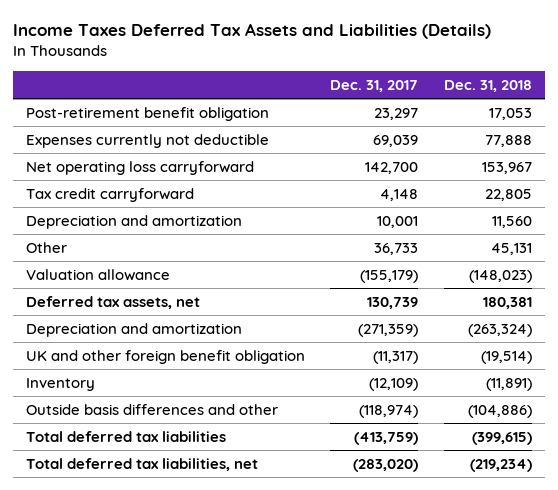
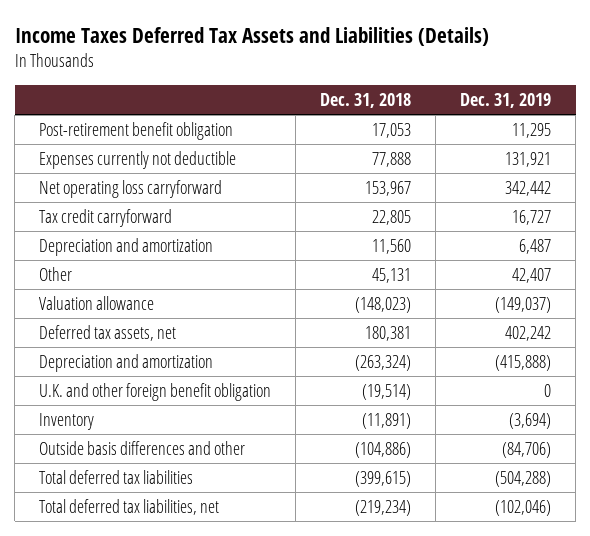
- | Dec. 31, 2017 | Dec. 31, 2018
+ | Dec. 31, 2018 | Dec. 31, 2019
- UK and other foreign benefit obligation | (11,317) | (19,514)
+ U.K. and other foreign benefit obligation | (19,514) | 0

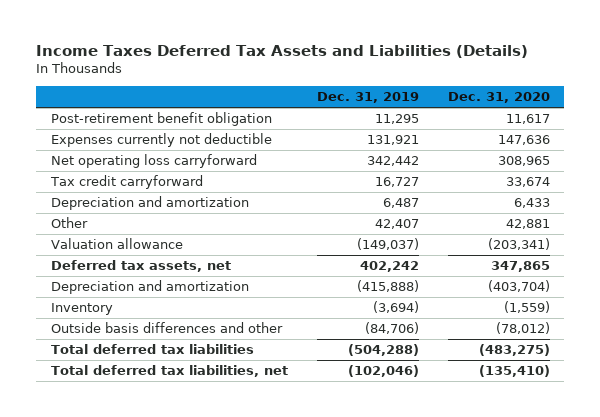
- | Dec. 31, 2018 | Dec. 31, 2019
+ | Dec. 31, 2019 | Dec. 31, 2020
- U.K. and other foreign benefit obligation | (19,514) | 0

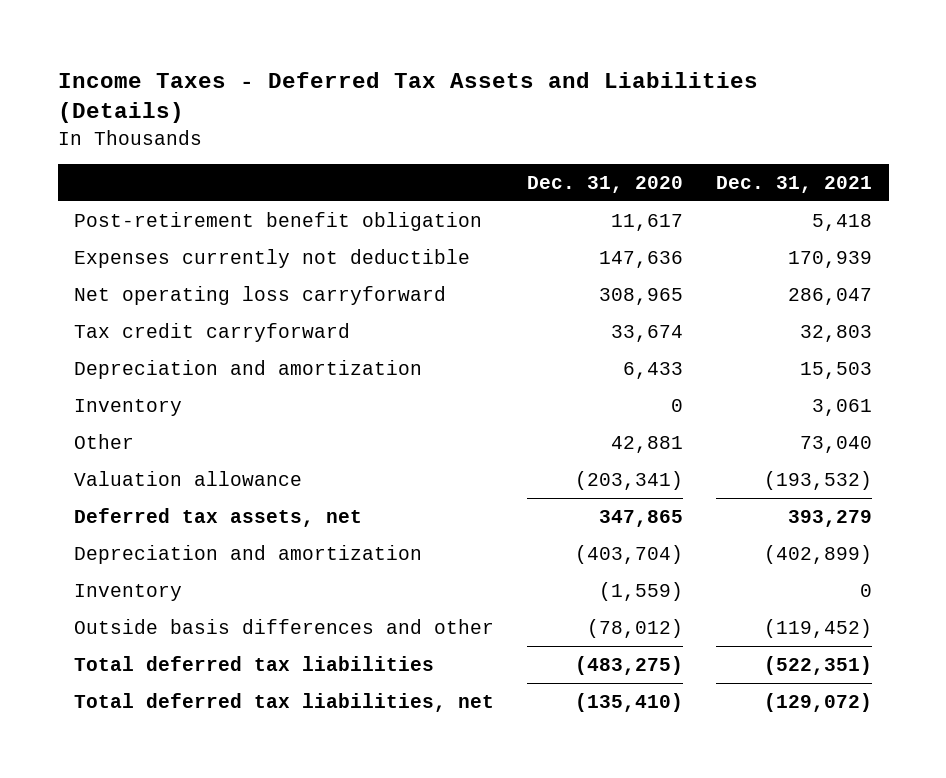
- Income Taxes Deferred Tax Assets and Liabilities (Details)
+ Income Taxes - Deferred Tax Assets and Liabilities (Details)
- | Dec. 31, 2019 | Dec. 31, 2020
+ | Dec. 31, 2020 | Dec. 31, 2021
+ Inventory | 0 | 3,061

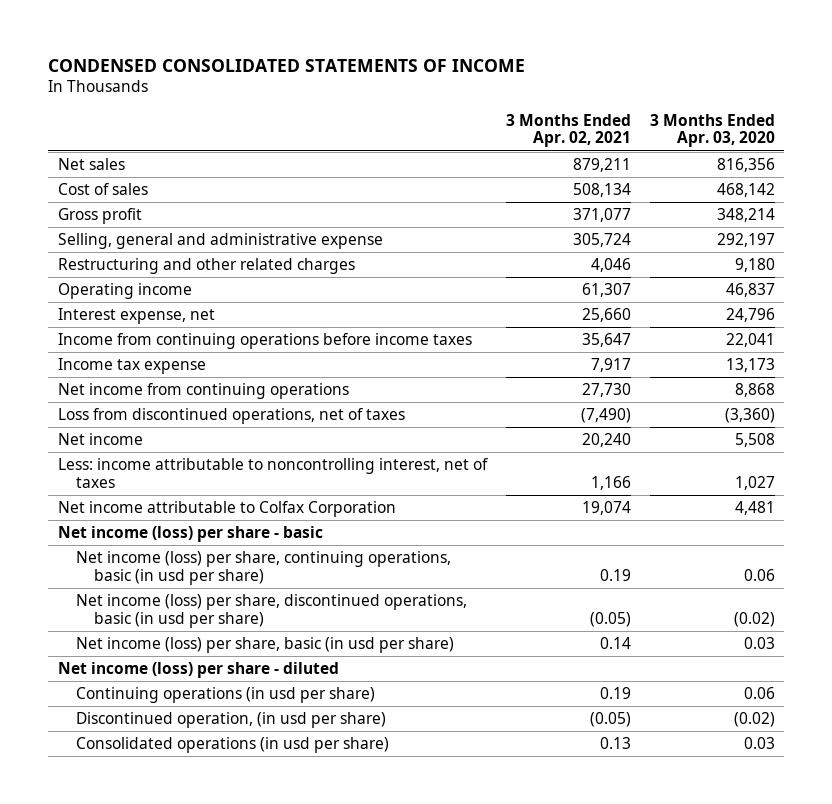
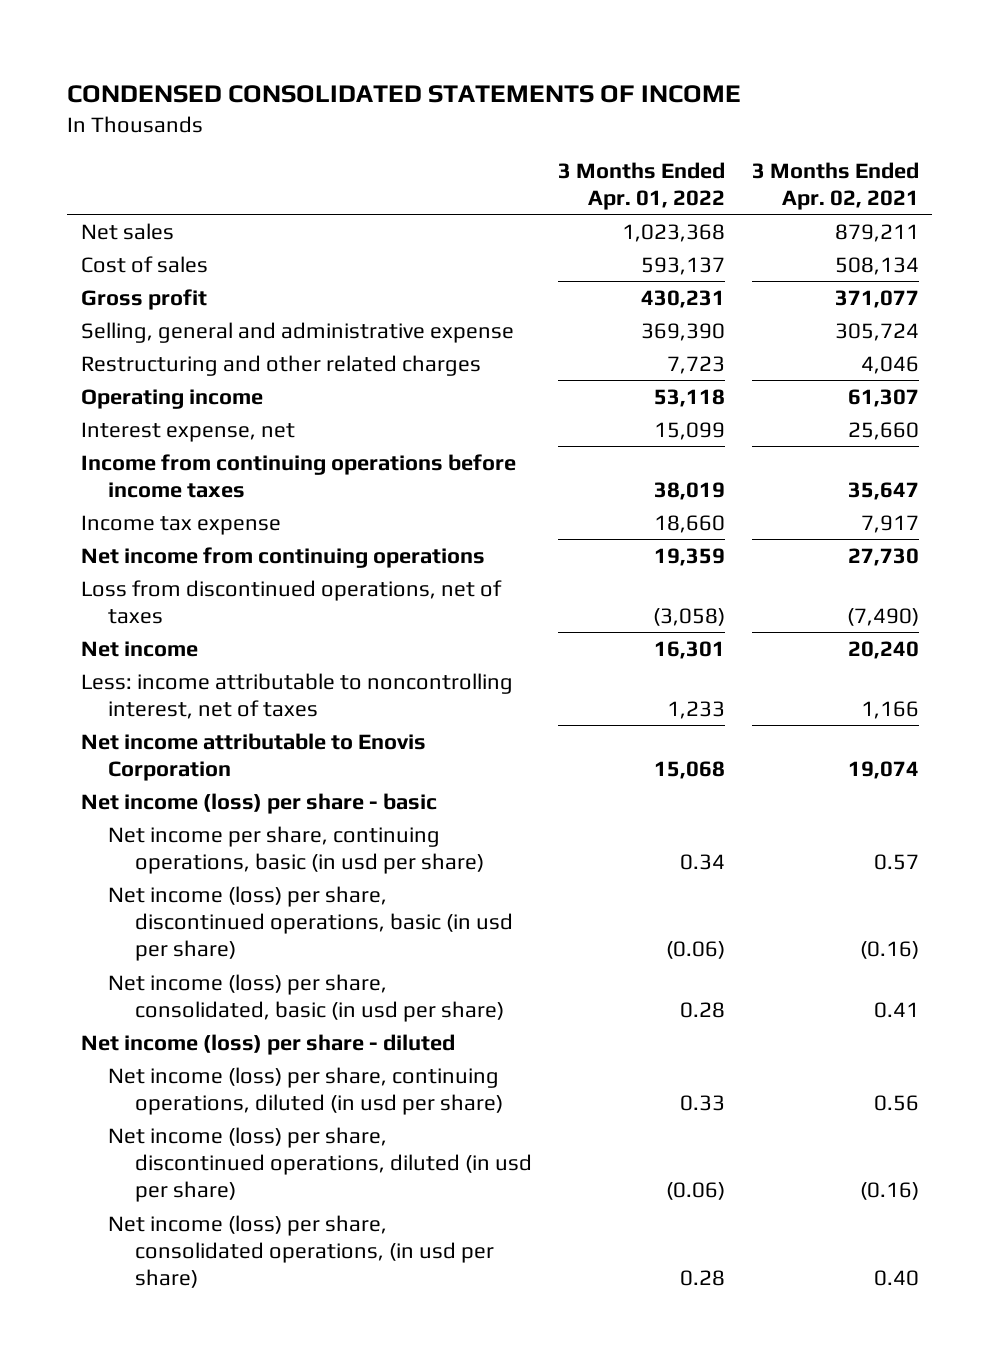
- | 3 Months Ended Apr. 02, 2021 | 3 Months Ended Apr. 03, 2020
+ | 3 Months Ended Apr. 01, 2022 | 3 Months Ended Apr. 02, 2021
- Net income attributable to Colfax Corporation | 19,074 | 4,481
+ Net income attributable to Enovis Corporation | 15,068 | 19,074
- Net income (loss) per share, continuing operations, basic (in usd per share) | 0.19 | 0.06
- Net income (loss) per share, discontinued operations, basic (in usd per share) | (0.05) | (0.02)
- Net income (loss) per share, basic (in usd per share) | 0.14 | 0.03
+ Net income per share, continuing operations, basic (in usd per share) | 0.34 | 0.57
+ Net income (loss) per share, discontinued operations, basic (in usd per share) | (0.06) | (0.16)
+ Net income (loss) per share, consolidated, basic (in usd per share) | 0.28 | 0.41
- Continuing operations (in usd per share) | 0.19 | 0.06
- Discontinued operation, (in usd per share) | (0.05) | (0.02)
- Consolidated operations (in usd per share) | 0.13 | 0.03
+ Net income (loss) per share, continuing operations, diluted (in usd per share) | 0.33 | 0.56
+ Net income (loss) per share, discontinued operations, diluted (in usd per share) | (0.06) | (0.16)
+ Net income (loss) per share, consolidated operations, (in usd per share) | 0.28 | 0.40

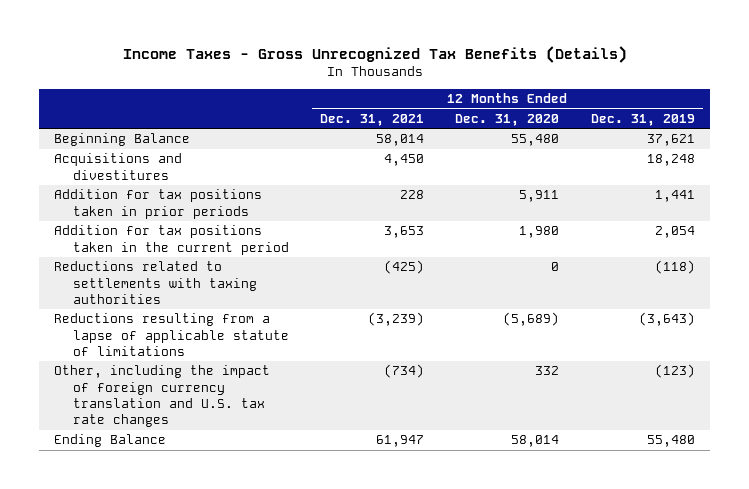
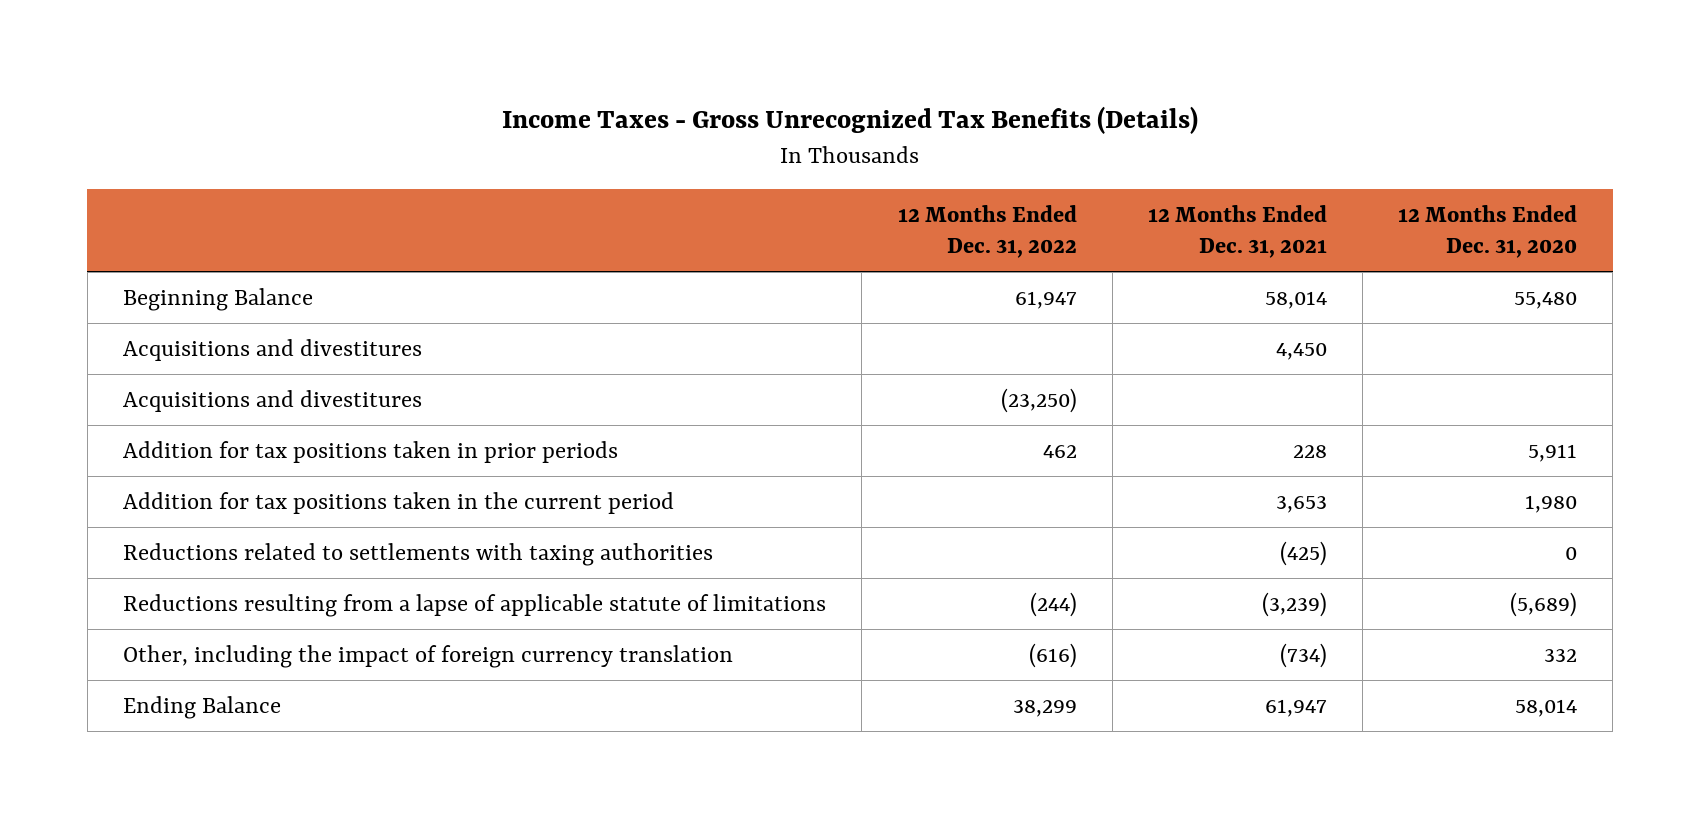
- | 12 Months Ended Dec. 31, 2021 | 12 Months Ended Dec. 31, 2020 | 12 Months Ended Dec. 31, 2019
+ | 12 Months Ended Dec. 31, 2022 | 12 Months Ended Dec. 31, 2021 | 12 Months Ended Dec. 31, 2020
+ Acquisitions and divestitures | (23,250) | |
- Other, including the impact of foreign currency translation and U.S. tax rate changes | (734) | 332 | (123)
+ Other, including the impact of foreign currency translation | (616) | (734) | 332

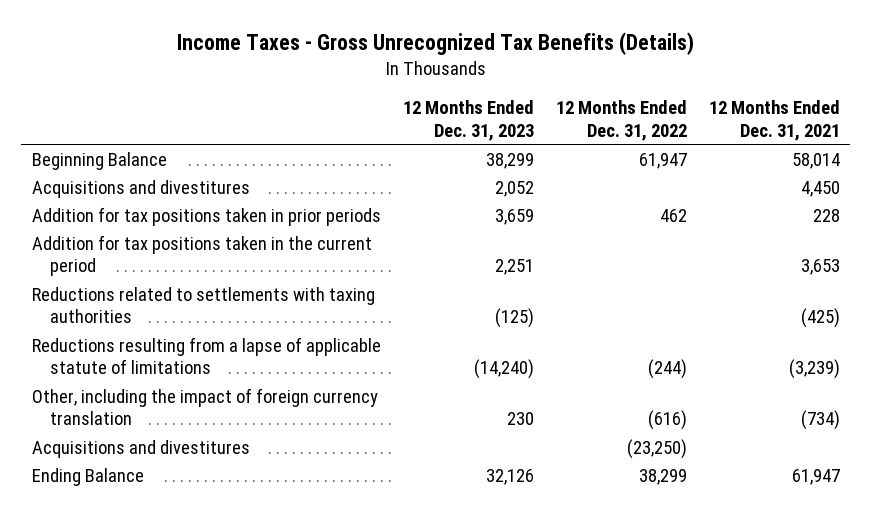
- | 12 Months Ended Dec. 31, 2022 | 12 Months Ended Dec. 31, 2021 | 12 Months Ended Dec. 31, 2020
+ | 12 Months Ended Dec. 31, 2023 | 12 Months Ended Dec. 31, 2022 | 12 Months Ended Dec. 31, 2021
moved down: Acquisitions and divestitures | | (23,250) |

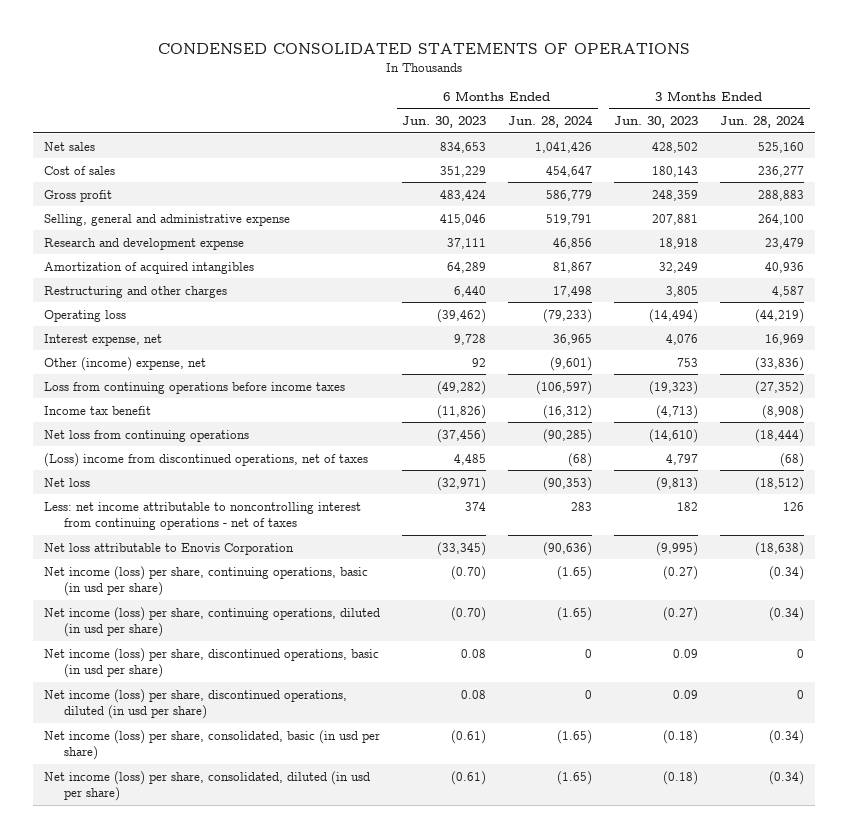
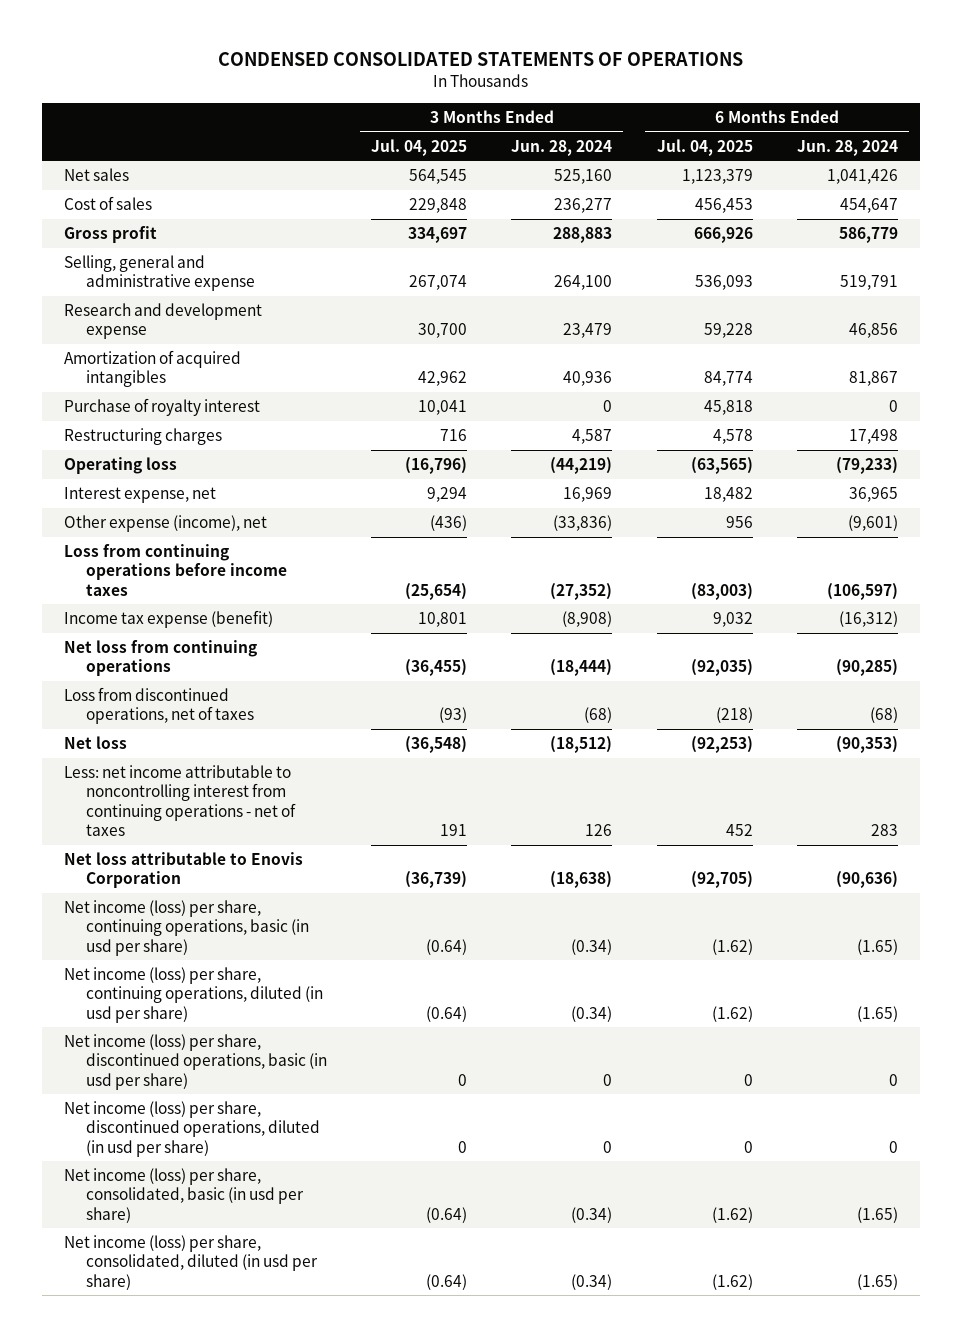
- | 6 Months Ended Jun. 30, 2023 | 6 Months Ended Jun. 28, 2024 | 3 Months Ended Jun. 30, 2023 | 3 Months Ended Jun. 28, 2024
+ | 3 Months Ended Jul. 04, 2025 | 3 Months Ended Jun. 28, 2024 | 6 Months Ended Jul. 04, 2025 | 6 Months Ended Jun. 28, 2024
- Restructuring and other charges | 6,440 | 17,498 | 3,805 | 4,587
+ Purchase of royalty interest | 10,041 | 0 | 45,818 | 0
+ Restructuring charges | 716 | 4,587 | 4,578 | 17,498
- Other (income) expense, net | 92 | (9,601) | 753 | (33,836)
+ Other expense (income), net | (436) | (33,836) | 956 | (9,601)
- Income tax benefit | (11,826) | (16,312) | (4,713) | (8,908)
+ Income tax expense (benefit) | 10,801 | (8,908) | 9,032 | (16,312)
- (Loss) income from discontinued operations, net of taxes | 4,485 | (68) | 4,797 | (68)
+ Loss from discontinued operations, net of taxes | (93) | (68) | (218) | (68)

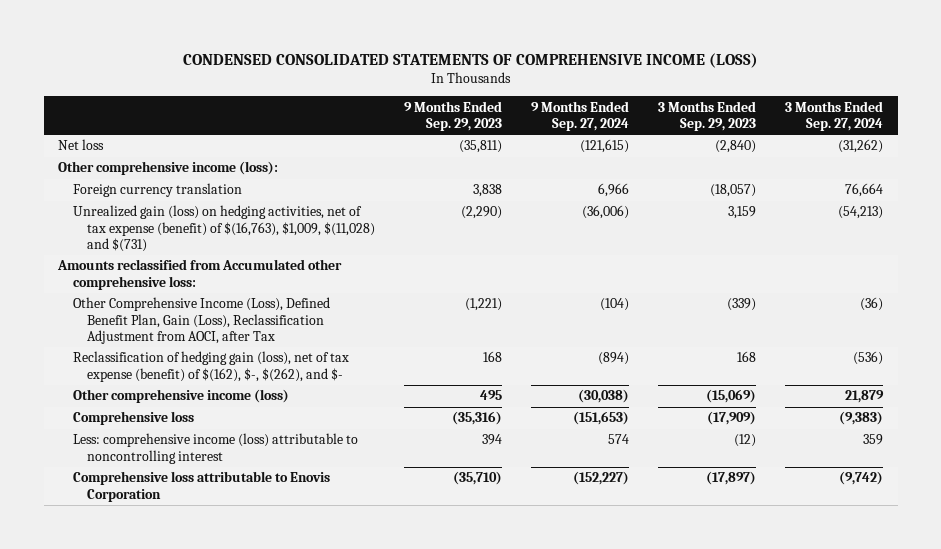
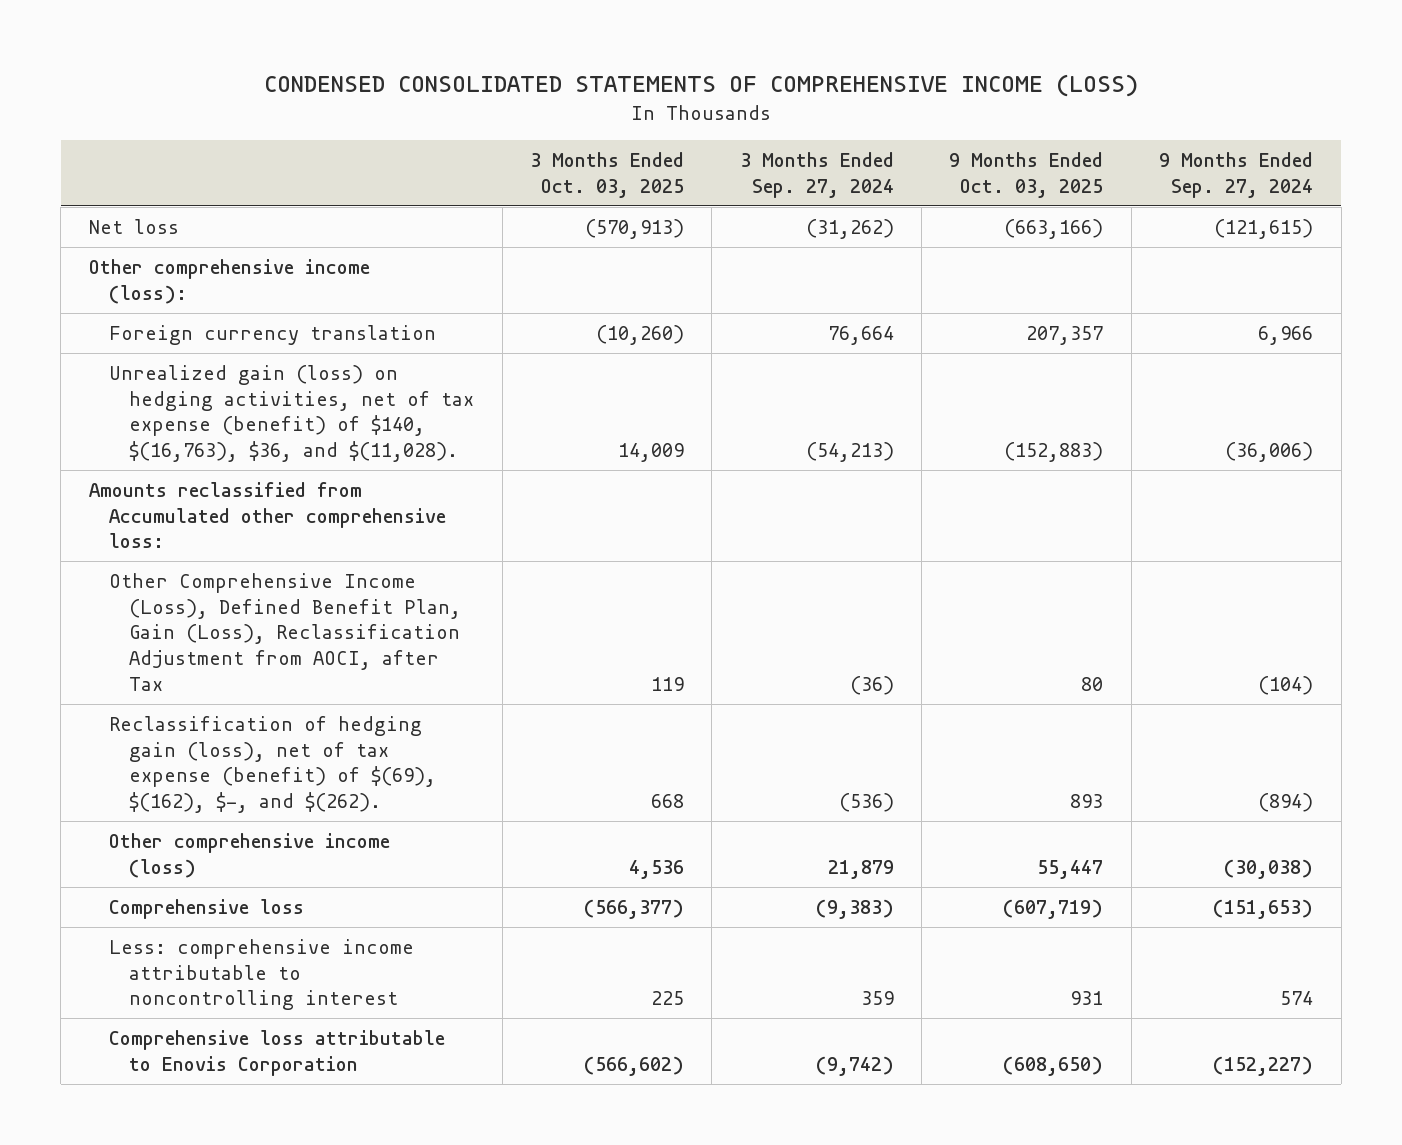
- | 9 Months Ended Sep. 29, 2023 | 9 Months Ended Sep. 27, 2024 | 3 Months Ended Sep. 29, 2023 | 3 Months Ended Sep. 27, 2024
+ | 3 Months Ended Oct. 03, 2025 | 3 Months Ended Sep. 27, 2024 | 9 Months Ended Oct. 03, 2025 | 9 Months Ended Sep. 27, 2024
- Unrealized gain (loss) on hedging activities, net of tax expense (benefit) of $(16,763), $1,009, $(11,028) and $(731) | (2,290) | (36,006) | 3,159 | (54,213)
+ Unrealized gain (loss) on hedging activities, net of tax expense (benefit) of $140, $(16,763), $36, and $(11,028). | 14,009 | (54,213) | (152,883) | (36,006)
- Reclassification of hedging gain (loss), net of tax expense (benefit) of $(162), $-, $(262), and $- | 168 | (894) | 168 | (536)
+ Reclassification of hedging gain (loss), net of tax expense (benefit) of $(69), $(162), $-, and $(262). | 668 | (536) | 893 | (894)
- Less: comprehensive income (loss) attributable to noncontrolling interest | 394 | 574 | (12) | 359
+ Less: comprehensive income attributable to noncontrolling interest | 225 | 359 | 931 | 574

